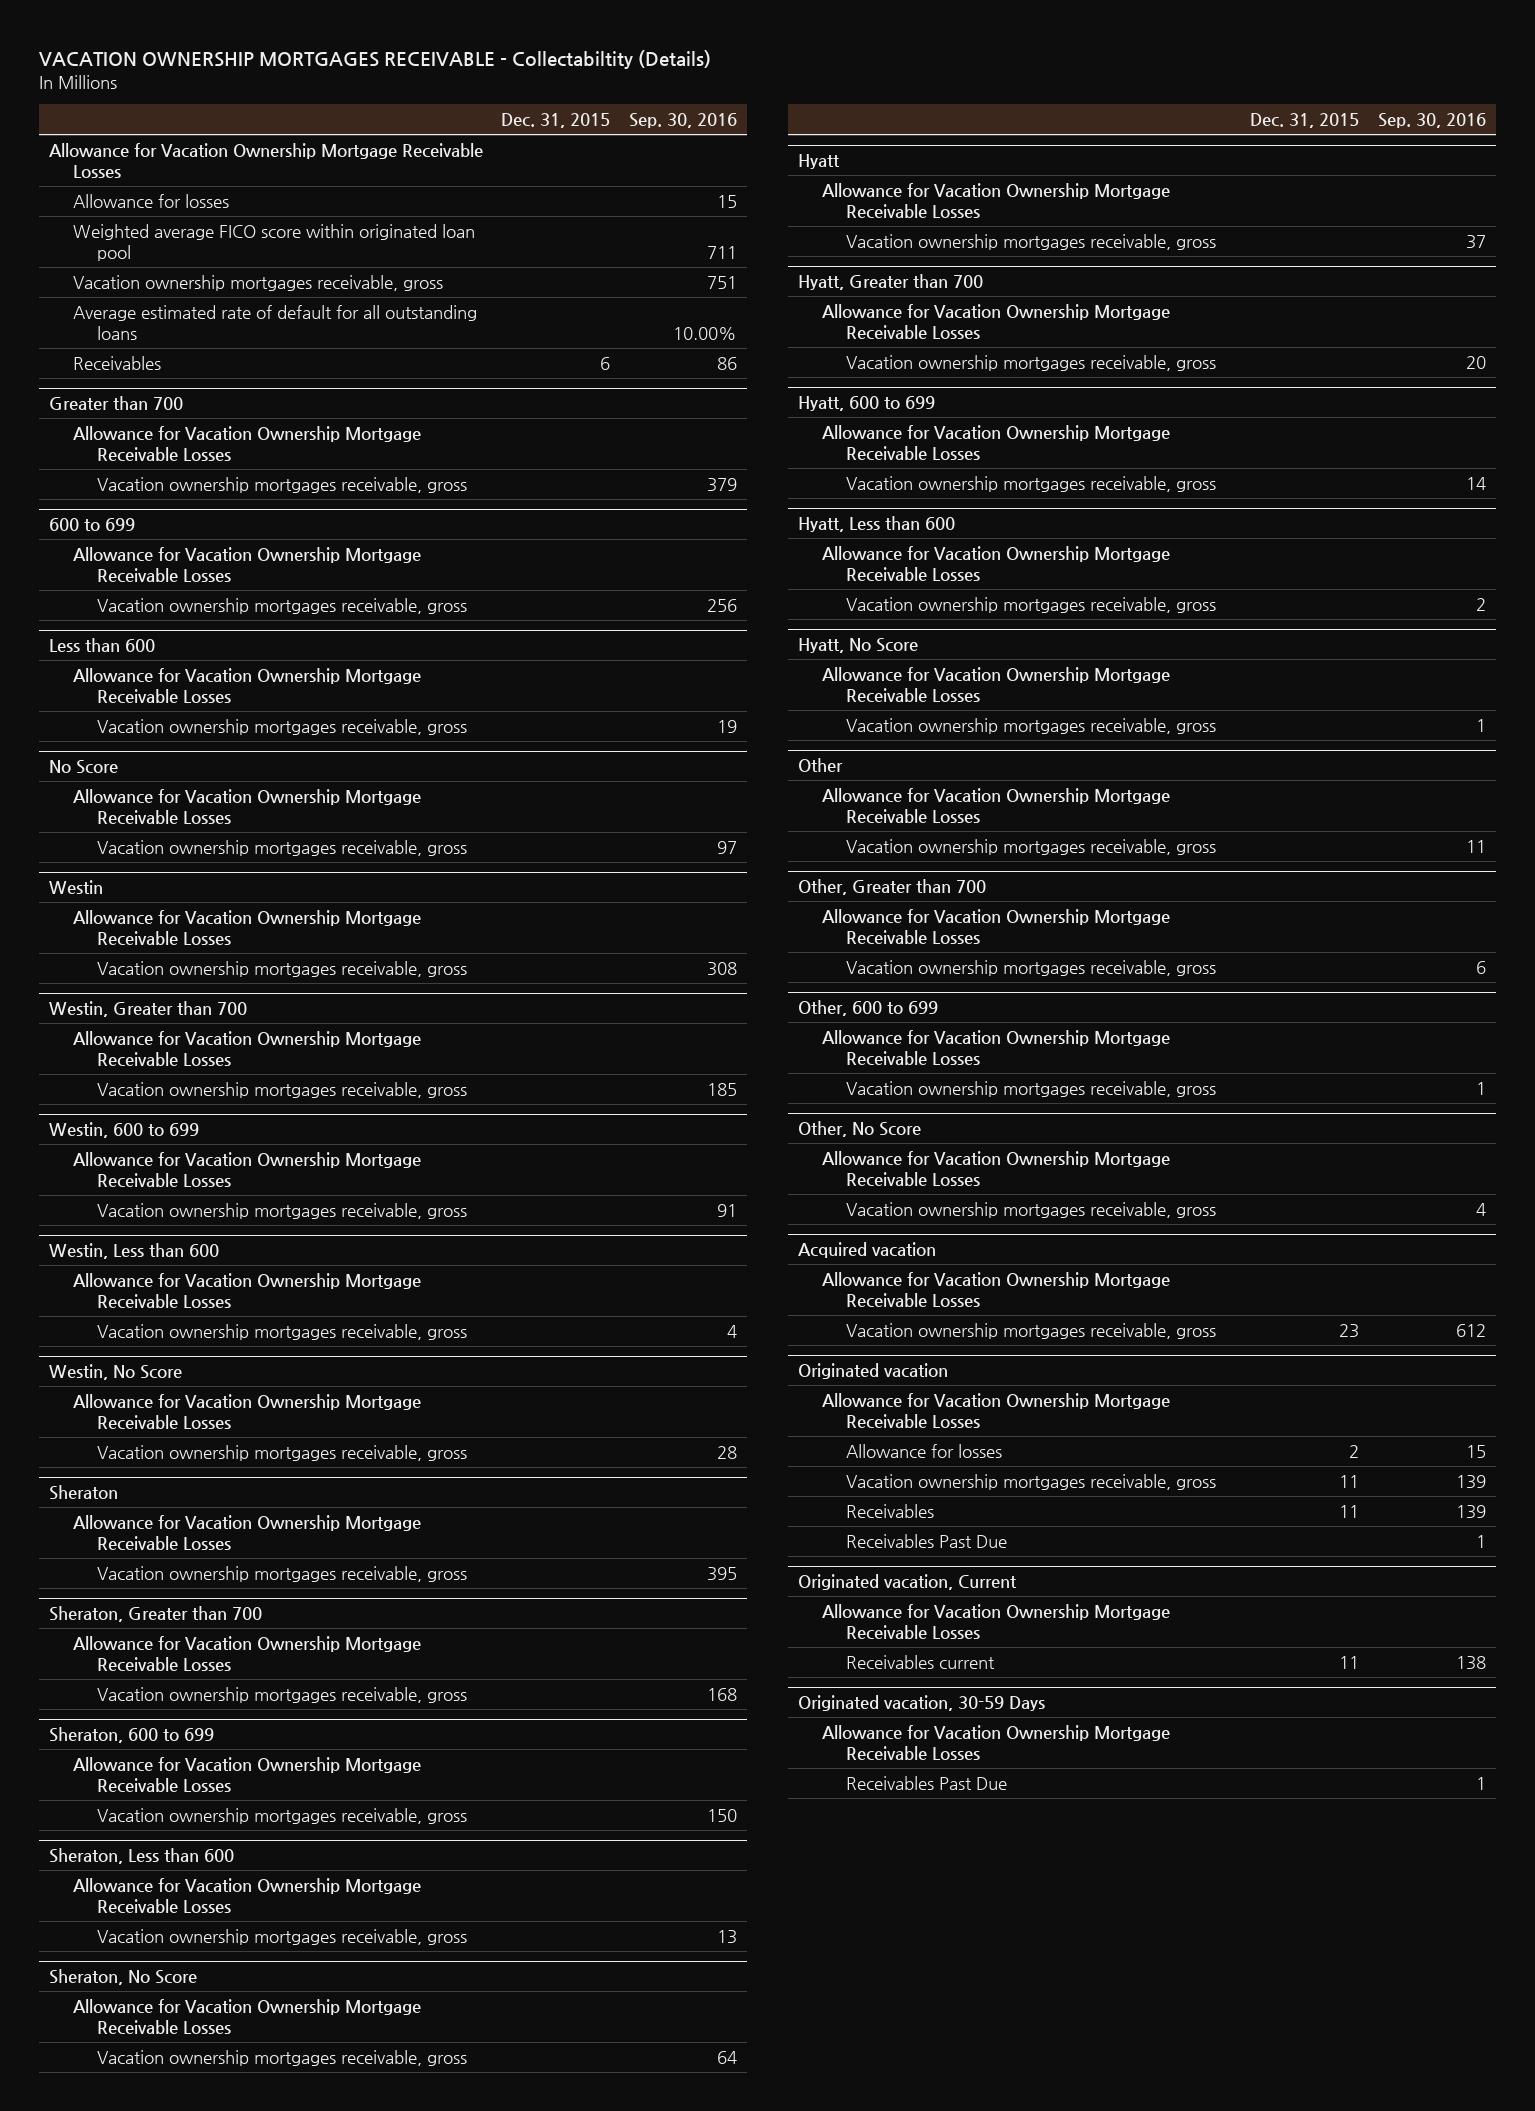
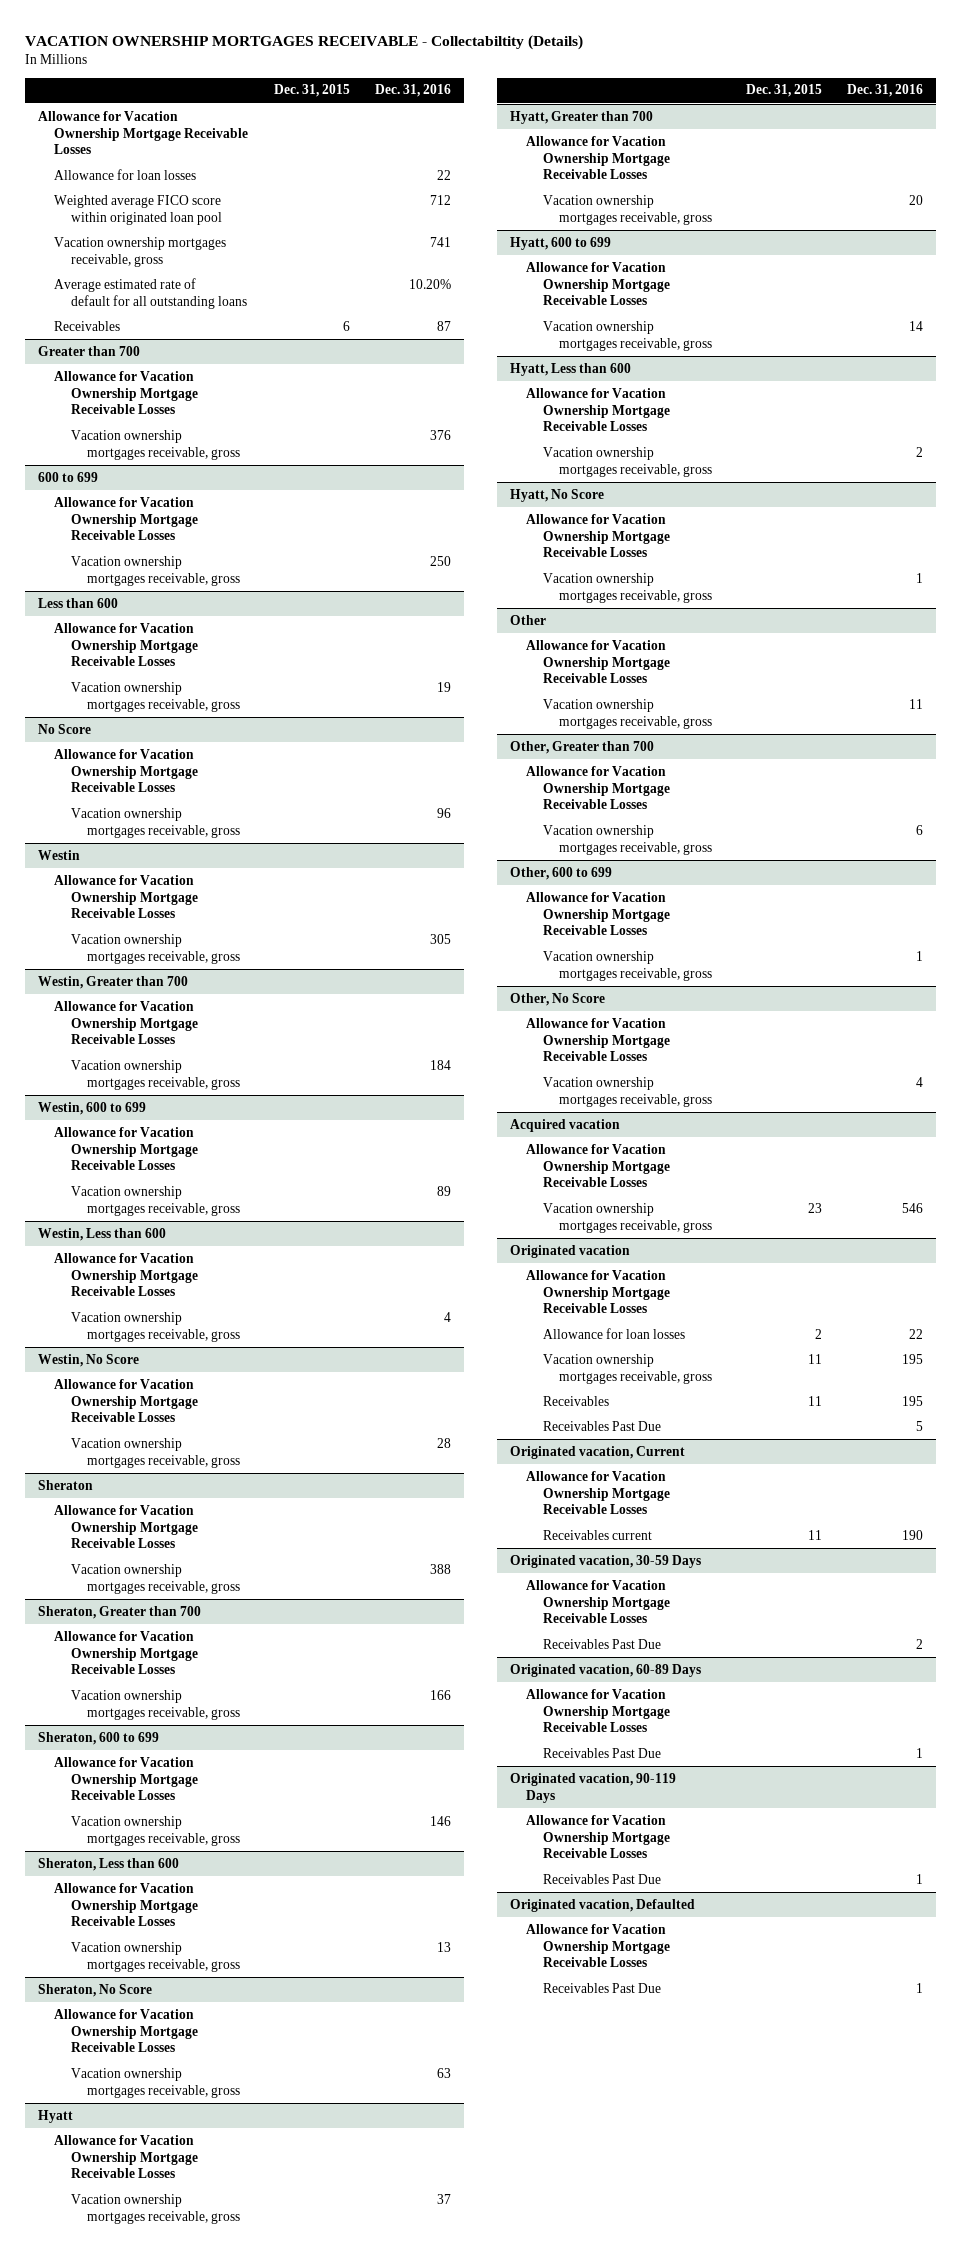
- | Dec. 31, 2015 | Sep. 30, 2016
+ | Dec. 31, 2015 | Dec. 31, 2016
- Allowance for losses | | 15
+ Allowance for loan losses | | 22
@ Originated vacation
- Allowance for losses | 2 | 15
+ Allowance for loan losses | 2 | 22
+ Originated vacation, 60-89 Days
+ Allowance for Vacation Ownership Mortgage Receivable Losses
+ Receivables Past Due | | 1
+ Originated vacation, 90-119 Days
+ Allowance for Vacation Ownership Mortgage Receivable Losses
+ Receivables Past Due | | 1
+ Originated vacation, Defaulted
+ Allowance for Vacation Ownership Mortgage Receivable Losses
+ Receivables Past Due | | 1

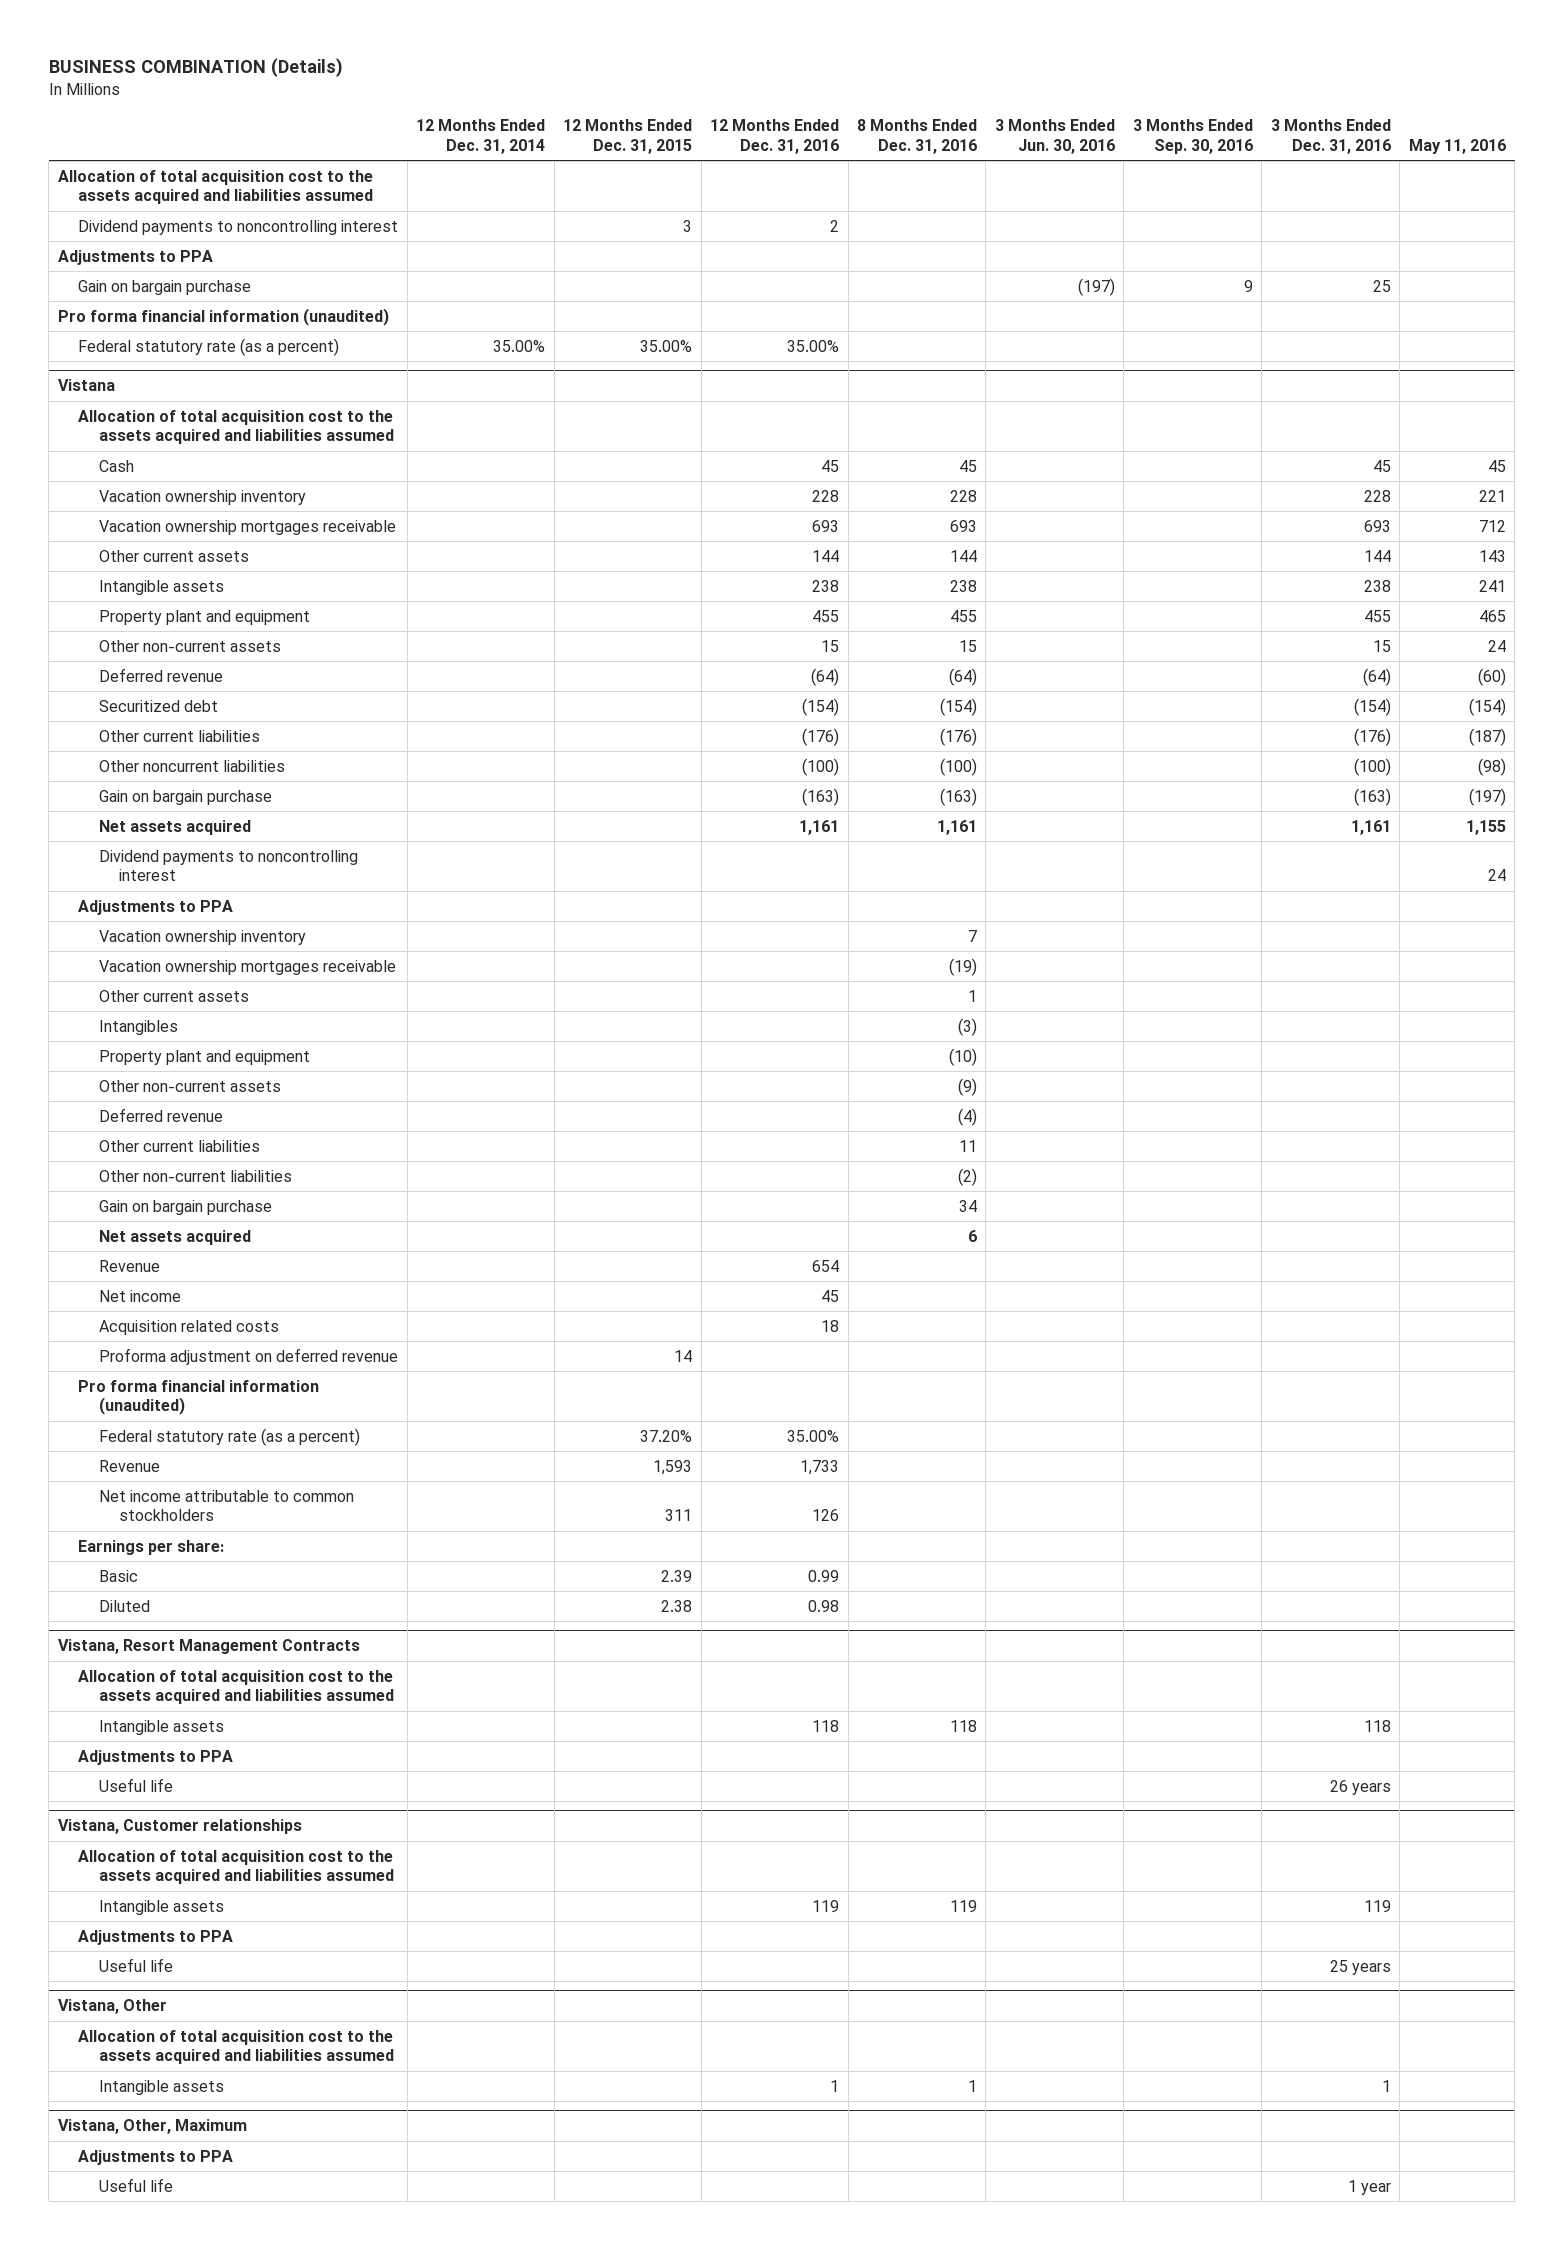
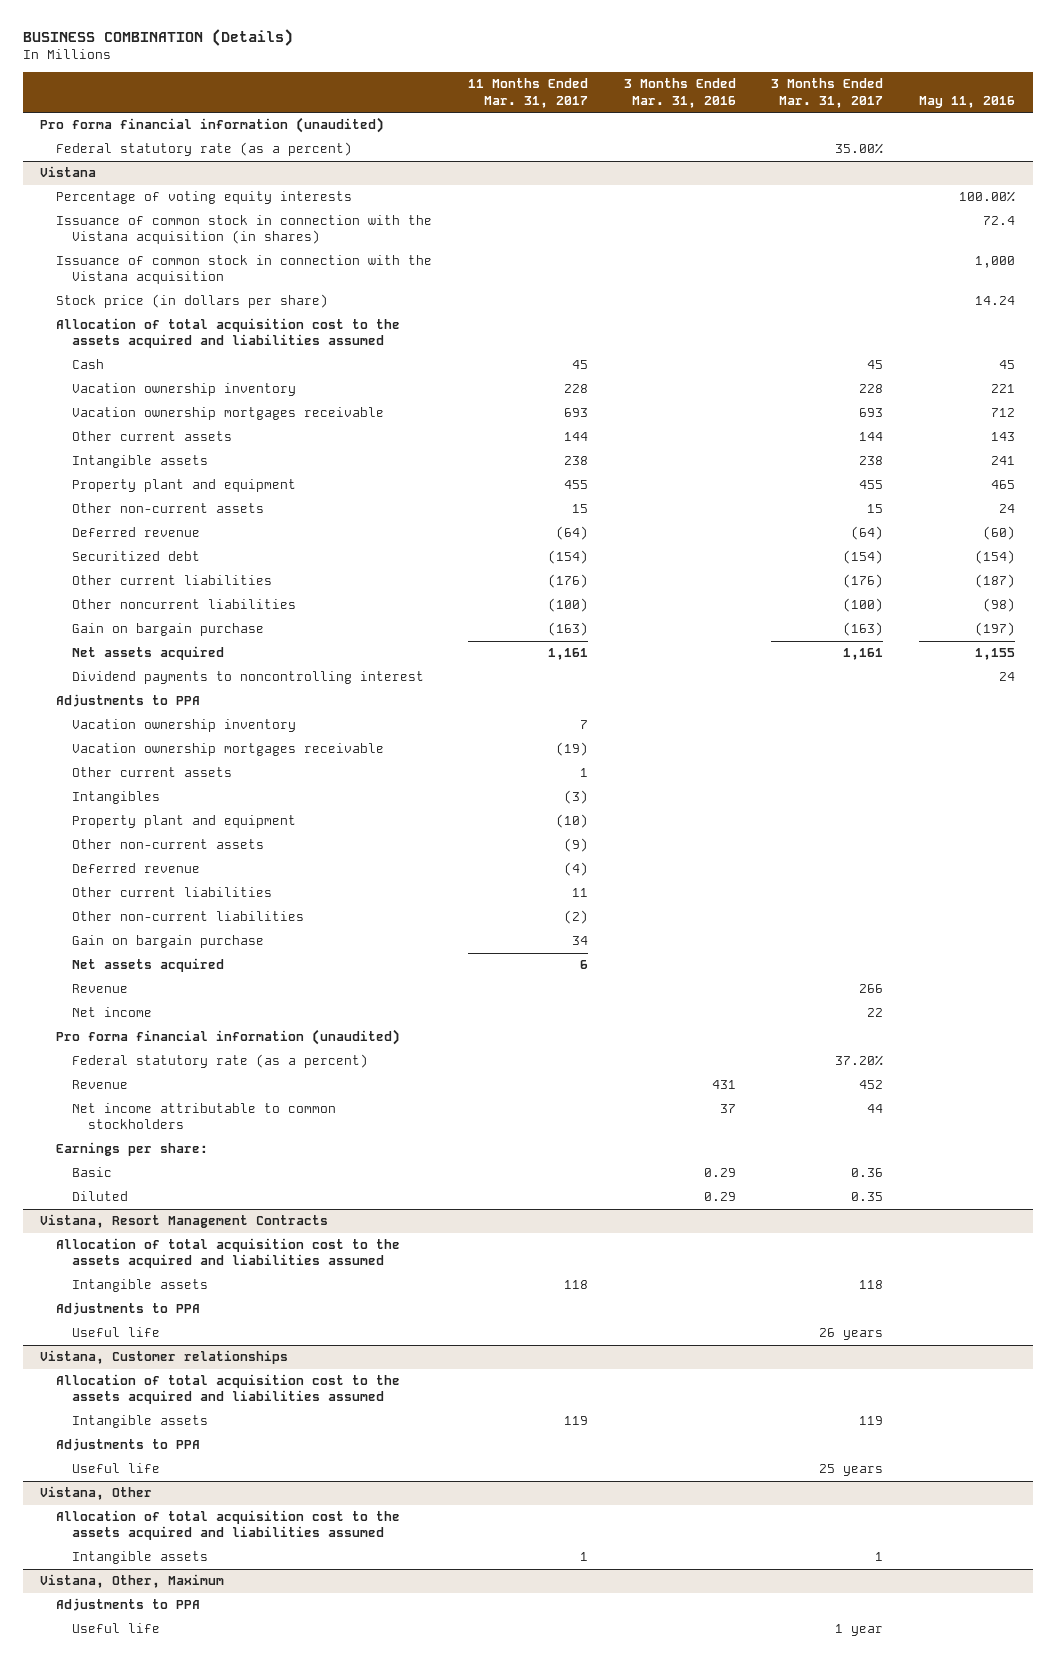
- | 12 Months Ended Dec. 31, 2014 | 12 Months Ended Dec. 31, 2015 | 12 Months Ended Dec. 31, 2016 | 8 Months Ended Dec. 31, 2016 | 3 Months Ended Jun. 30, 2016 | 3 Months Ended Sep. 30, 2016 | 3 Months Ended Dec. 31, 2016 | May 11, 2016
+ | 11 Months Ended Mar. 31, 2017 | 3 Months Ended Mar. 31, 2016 | 3 Months Ended Mar. 31, 2017 | May 11, 2016
- Allocation of total acquisition cost to the assets acquired and liabilities assumed
- Dividend payments to noncontrolling interest | | 3 | 2 | | | | |
- Adjustments to PPA
- Gain on bargain purchase | | | | | (197) | 9 | 25 |
@ Vistana
+ Percentage of voting equity interests | | | | 100.00%
+ Issuance of common stock in connection with the Vistana acquisition (in shares) | | | | 72.4
+ Issuance of common stock in connection with the Vistana acquisition | | | | 1,000
+ Stock price (in dollars per share) | | | | 14.24
- Acquisition related costs | | | 18 | | | | |
- Proforma adjustment on deferred revenue | | 14 | | | | | |

